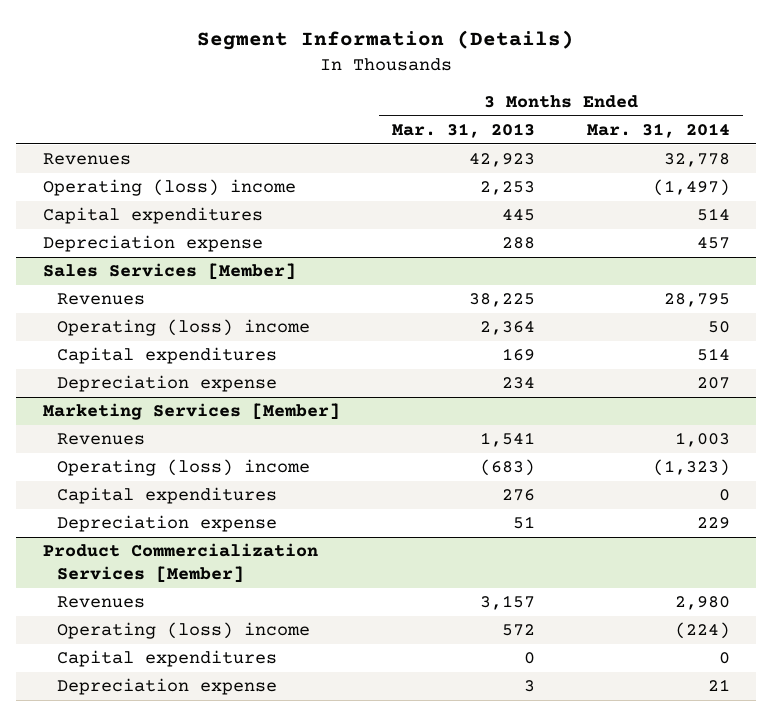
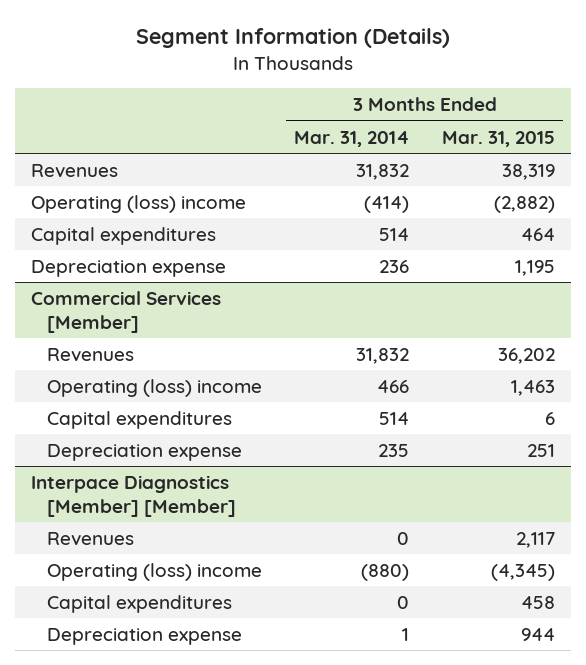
- | 3 Months Ended Mar. 31, 2013 | 3 Months Ended Mar. 31, 2014
+ | 3 Months Ended Mar. 31, 2014 | 3 Months Ended Mar. 31, 2015
- Revenues | 42,923 | 32,778
- Operating (loss) income | 2,253 | (1,497)
+ Revenues | 31,832 | 38,319
+ Operating (loss) income | (414) | (2,882)
- Depreciation expense | 288 | 457
- Sales Services [Member]
- Revenues | 38,225 | 28,795
- Operating (loss) income | 2,364 | 50
+ Depreciation expense | 236 | 1,195
+ Commercial Services [Member]
+ Revenues | 31,832 | 36,202
+ Operating (loss) income | 466 | 1,463
- Depreciation expense | 234 | 207
- Marketing Services [Member]
- Revenues | 1,541 | 1,003
- Operating (loss) income | (683) | (1,323)
- Capital expenditures | 276 | 0
- Depreciation expense | 51 | 229
- Product Commercialization Services [Member]
- Revenues | 3,157 | 2,980
- Operating (loss) income | 572 | (224)
+ Depreciation expense | 235 | 251
+ Interpace Diagnostics [Member] [Member]
+ Revenues | 0 | 2,117
+ Operating (loss) income | (880) | (4,345)
- Depreciation expense | 3 | 21
+ Depreciation expense | 1 | 944

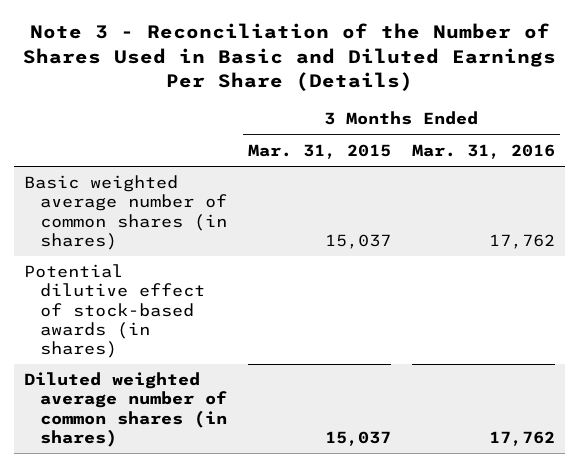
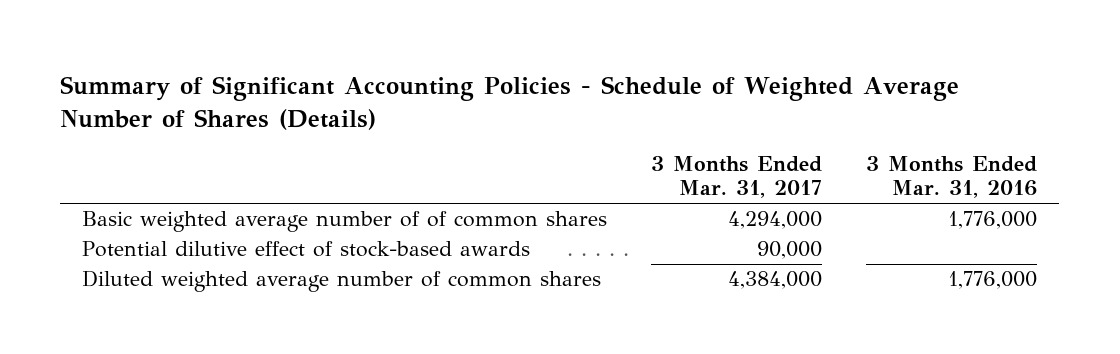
- Note 3 - Reconciliation of the Number of Shares Used in Basic and Diluted Earnings Per Share (Details)
+ Summary of Significant Accounting Policies - Schedule of Weighted Average Number of Shares (Details)
- | 3 Months Ended Mar. 31, 2015 | 3 Months Ended Mar. 31, 2016
+ | 3 Months Ended Mar. 31, 2017 | 3 Months Ended Mar. 31, 2016
- Basic weighted average number of common shares (in shares) | 15,037 | 17,762
- Potential dilutive effect of stock-based awards (in shares)
- Diluted weighted average number of common shares (in shares) | 15,037 | 17,762
+ Basic weighted average number of of common shares | 4,294,000 | 1,776,000
+ Potential dilutive effect of stock-based awards | 90,000 |
+ Diluted weighted average number of common shares | 4,384,000 | 1,776,000

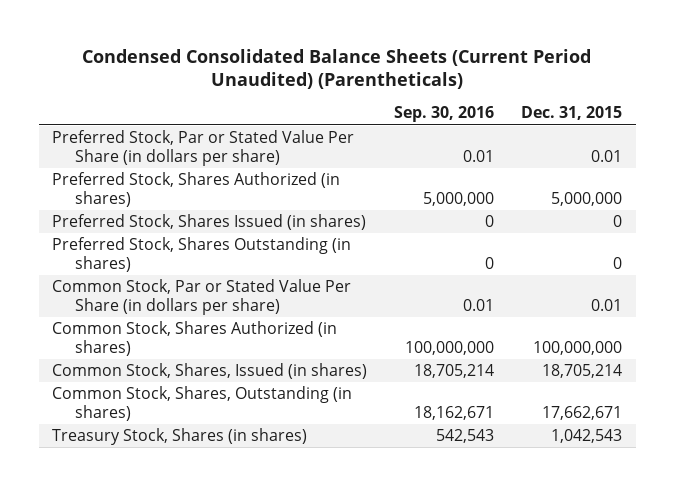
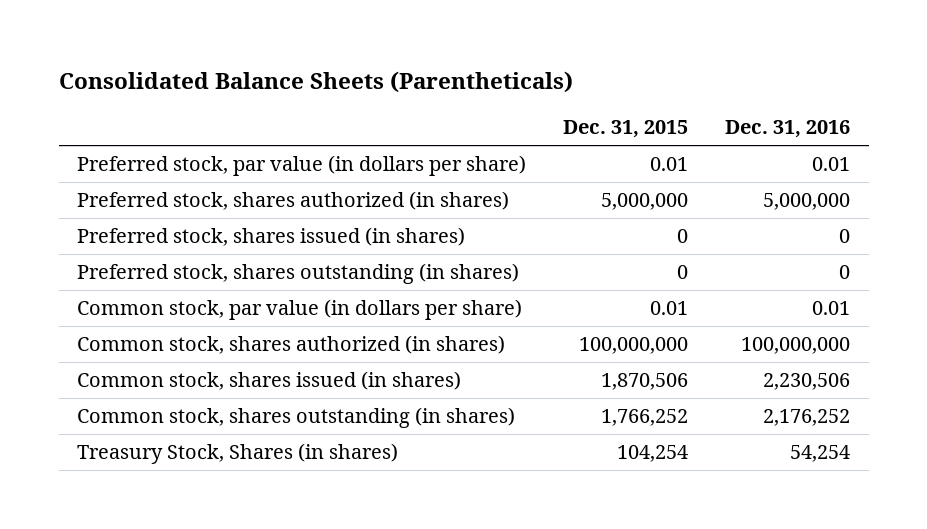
- Condensed Consolidated Balance Sheets (Current Period Unaudited) (Parentheticals)
+ Consolidated Balance Sheets (Parentheticals)
- | Sep. 30, 2016 | Dec. 31, 2015
+ | Dec. 31, 2015 | Dec. 31, 2016
- Preferred Stock, Par or Stated Value Per Share (in dollars per share) | 0.01 | 0.01
- Preferred Stock, Shares Authorized (in shares) | 5,000,000 | 5,000,000
- Preferred Stock, Shares Issued (in shares) | 0 | 0
- Preferred Stock, Shares Outstanding (in shares) | 0 | 0
- Common Stock, Par or Stated Value Per Share (in dollars per share) | 0.01 | 0.01
- Common Stock, Shares Authorized (in shares) | 100,000,000 | 100,000,000
- Common Stock, Shares, Issued (in shares) | 18,705,214 | 18,705,214
- Common Stock, Shares, Outstanding (in shares) | 18,162,671 | 17,662,671
- Treasury Stock, Shares (in shares) | 542,543 | 1,042,543
+ Preferred stock, par value (in dollars per share) | 0.01 | 0.01
+ Preferred stock, shares authorized (in shares) | 5,000,000 | 5,000,000
+ Preferred stock, shares issued (in shares) | 0 | 0
+ Preferred stock, shares outstanding (in shares) | 0 | 0
+ Common stock, par value (in dollars per share) | 0.01 | 0.01
+ Common stock, shares authorized (in shares) | 100,000,000 | 100,000,000
+ Common stock, shares issued (in shares) | 1,870,506 | 2,230,506
+ Common stock, shares outstanding (in shares) | 1,766,252 | 2,176,252
+ Treasury Stock, Shares (in shares) | 104,254 | 54,254

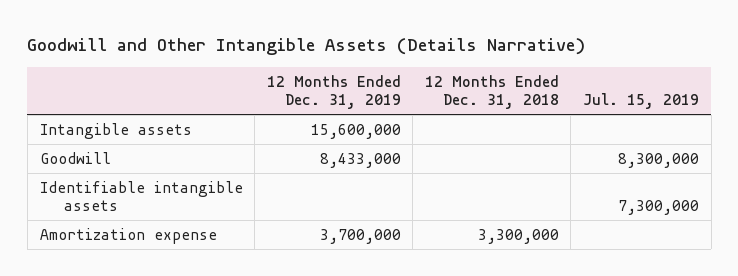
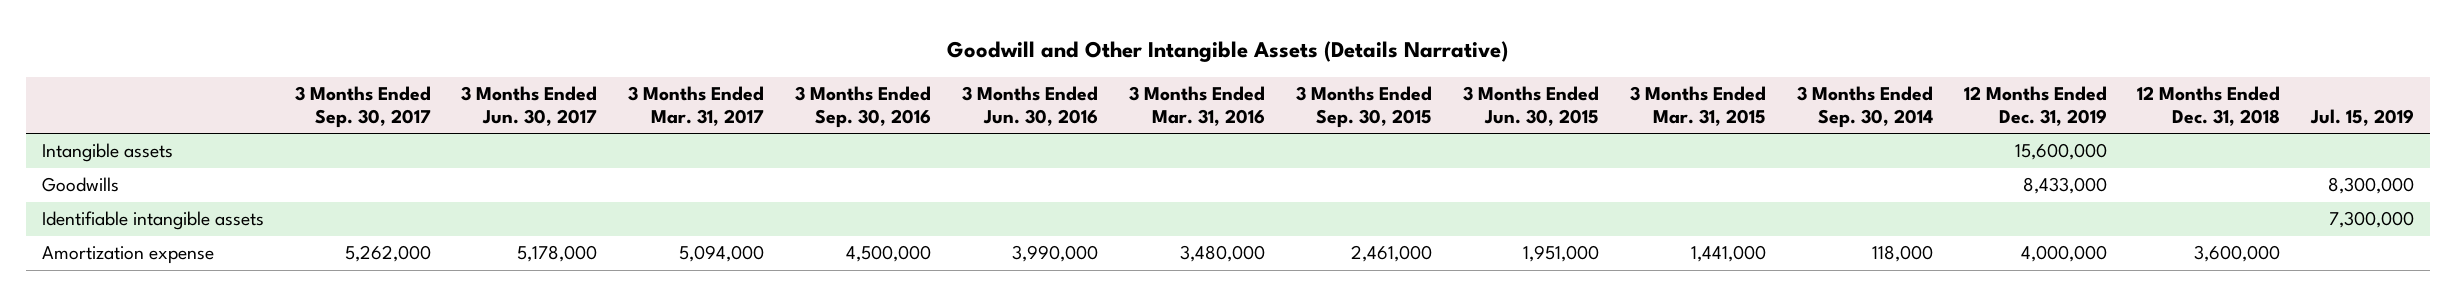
- | 12 Months Ended Dec. 31, 2019 | 12 Months Ended Dec. 31, 2018 | Jul. 15, 2019
+ | 3 Months Ended Sep. 30, 2017 | 3 Months Ended Jun. 30, 2017 | 3 Months Ended Mar. 31, 2017 | 3 Months Ended Sep. 30, 2016 | 3 Months Ended Jun. 30, 2016 | 3 Months Ended Mar. 31, 2016 | 3 Months Ended Sep. 30, 2015 | 3 Months Ended Jun. 30, 2015 | 3 Months Ended Mar. 31, 2015 | 3 Months Ended Sep. 30, 2014 | 12 Months Ended Dec. 31, 2019 | 12 Months Ended Dec. 31, 2018 | Jul. 15, 2019
- Goodwill | 8,433,000 | | 8,300,000
+ Goodwills | | | | | | | | | | | 8,433,000 | | 8,300,000
- Amortization expense | 3,700,000 | 3,300,000 |
+ Amortization expense | 5,262,000 | 5,178,000 | 5,094,000 | 4,500,000 | 3,990,000 | 3,480,000 | 2,461,000 | 1,951,000 | 1,441,000 | 118,000 | 4,000,000 | 3,600,000 |

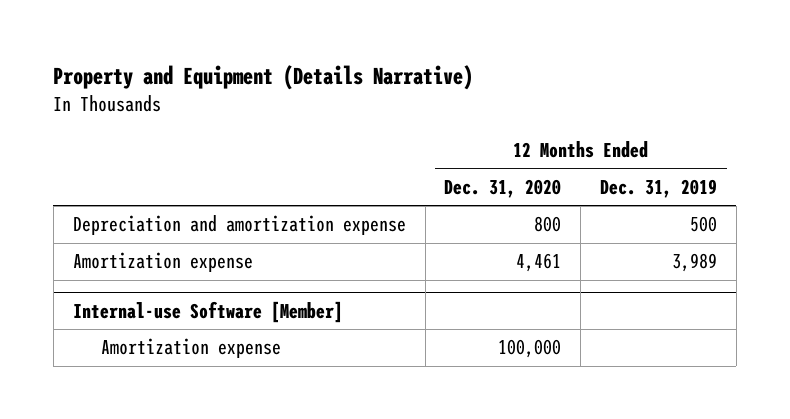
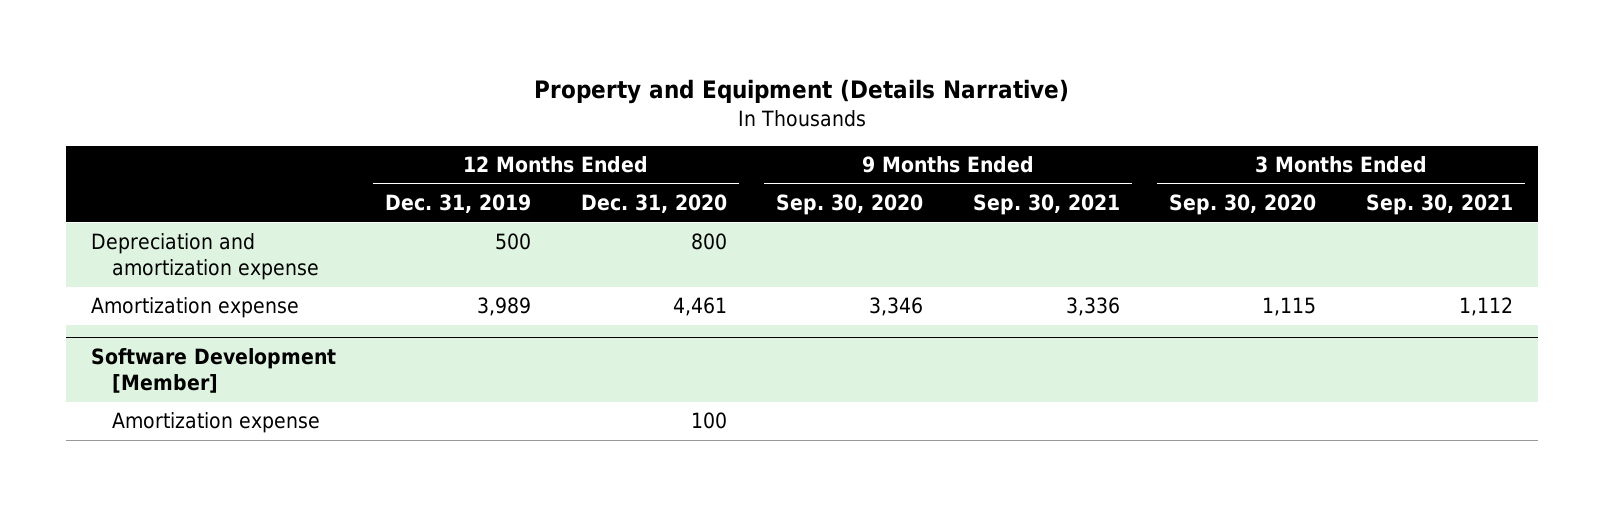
- | 12 Months Ended Dec. 31, 2020 | 12 Months Ended Dec. 31, 2019
+ | 12 Months Ended Dec. 31, 2019 | 12 Months Ended Dec. 31, 2020 | 9 Months Ended Sep. 30, 2020 | 9 Months Ended Sep. 30, 2021 | 3 Months Ended Sep. 30, 2020 | 3 Months Ended Sep. 30, 2021
- Internal-use Software [Member]
- Amortization expense | 100,000 |
+ Software Development [Member]
+ Amortization expense | | 100 | | | |

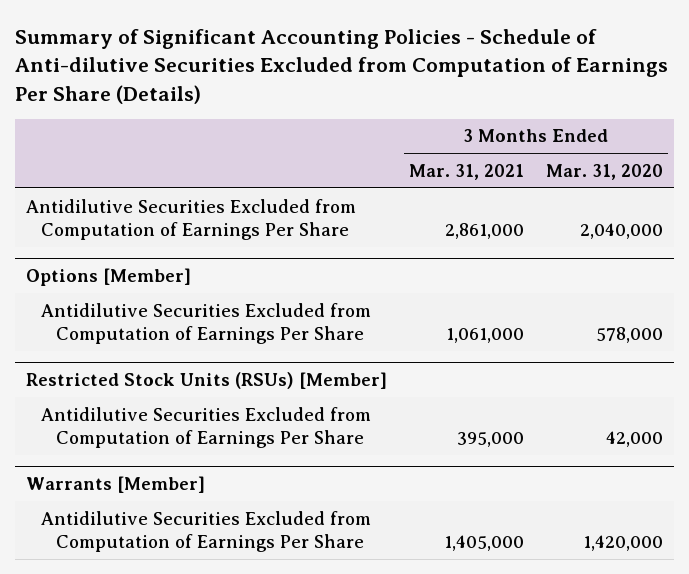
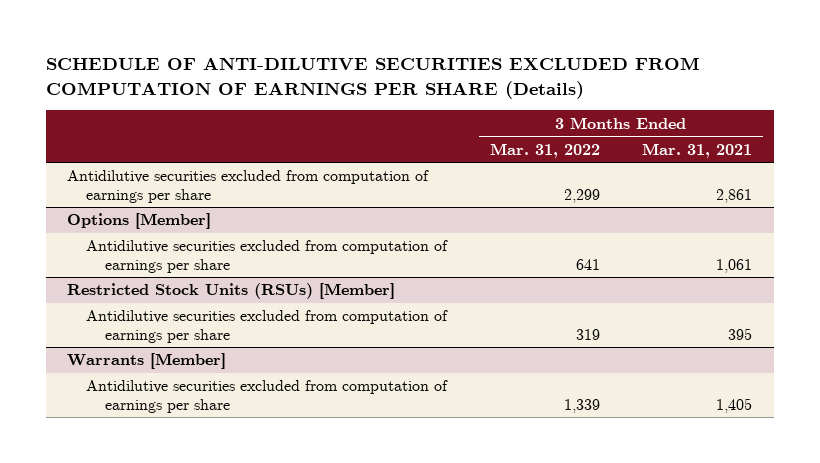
- Summary of Significant Accounting Policies - Schedule of Anti-dilutive Securities Excluded from Computation of Earnings Per Share (Details)
+ SCHEDULE OF ANTI-DILUTIVE SECURITIES EXCLUDED FROM COMPUTATION OF EARNINGS PER SHARE (Details)
- | 3 Months Ended Mar. 31, 2021 | 3 Months Ended Mar. 31, 2020
+ | 3 Months Ended Mar. 31, 2022 | 3 Months Ended Mar. 31, 2021
- Antidilutive Securities Excluded from Computation of Earnings Per Share | 2,861,000 | 2,040,000
+ Antidilutive securities excluded from computation of earnings per share | 2,299 | 2,861
@ Options [Member]
- Antidilutive Securities Excluded from Computation of Earnings Per Share | 1,061,000 | 578,000
+ Antidilutive securities excluded from computation of earnings per share | 641 | 1,061
@ Restricted Stock Units (RSUs) [Member]
- Antidilutive Securities Excluded from Computation of Earnings Per Share | 395,000 | 42,000
+ Antidilutive securities excluded from computation of earnings per share | 319 | 395
@ Warrants [Member]
- Antidilutive Securities Excluded from Computation of Earnings Per Share | 1,405,000 | 1,420,000
+ Antidilutive securities excluded from computation of earnings per share | 1,339 | 1,405

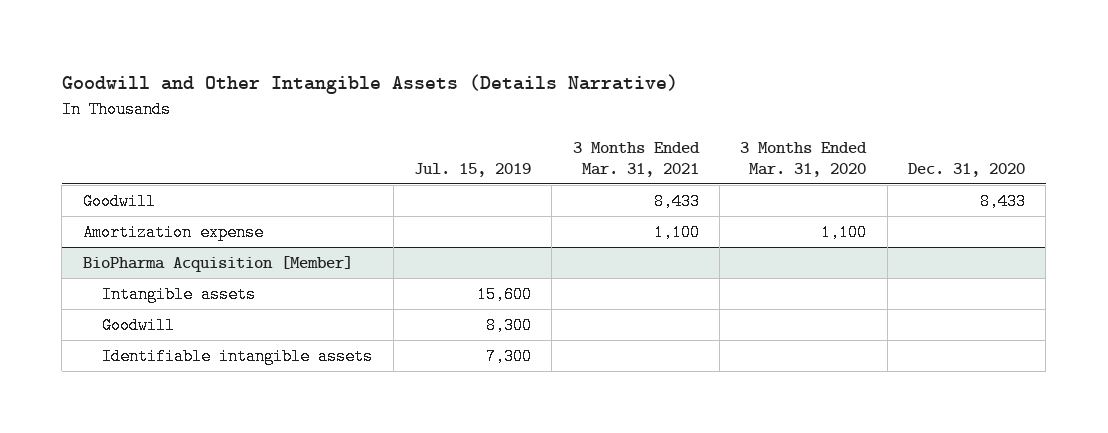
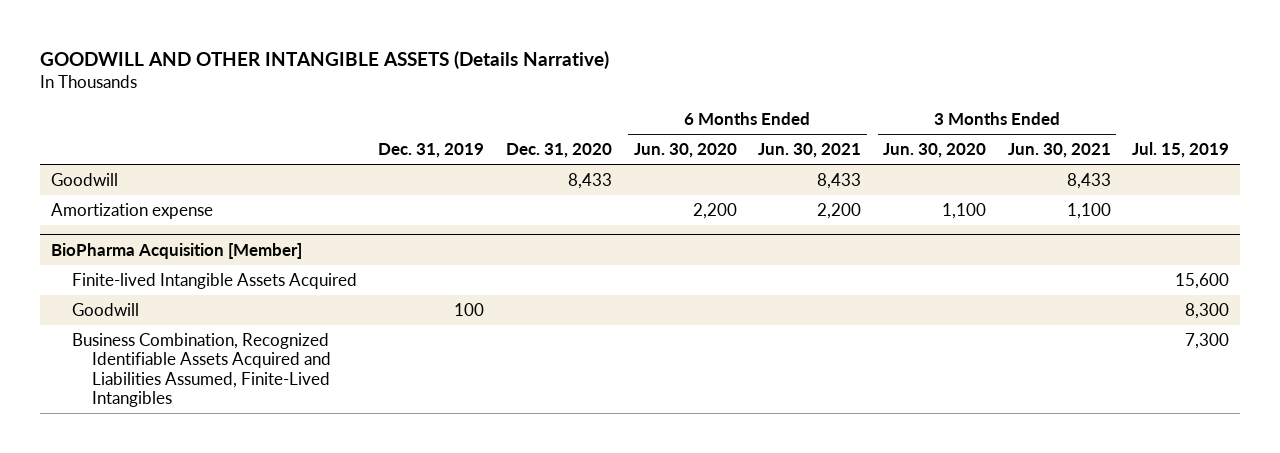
- Goodwill and Other Intangible Assets (Details Narrative)
+ GOODWILL AND OTHER INTANGIBLE ASSETS (Details Narrative)
- | Jul. 15, 2019 | 3 Months Ended Mar. 31, 2021 | 3 Months Ended Mar. 31, 2020 | Dec. 31, 2020
+ | Dec. 31, 2019 | Dec. 31, 2020 | 6 Months Ended Jun. 30, 2020 | 6 Months Ended Jun. 30, 2021 | 3 Months Ended Jun. 30, 2020 | 3 Months Ended Jun. 30, 2021 | Jul. 15, 2019
@ BioPharma Acquisition [Member]
- Intangible assets | 15,600 | | |
+ Finite-lived Intangible Assets Acquired | | | | | | | 15,600
- Identifiable intangible assets | 7,300 | | |
+ Business Combination, Recognized Identifiable Assets Acquired and Liabilities Assumed, Finite-Lived Intangibles | | | | | | | 7,300

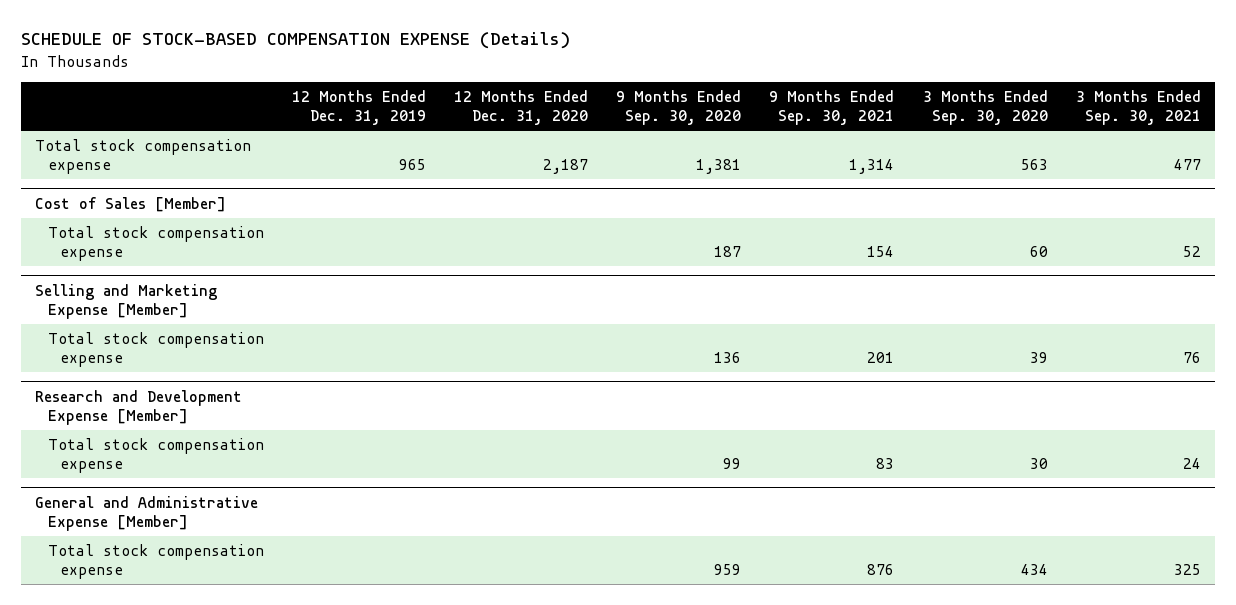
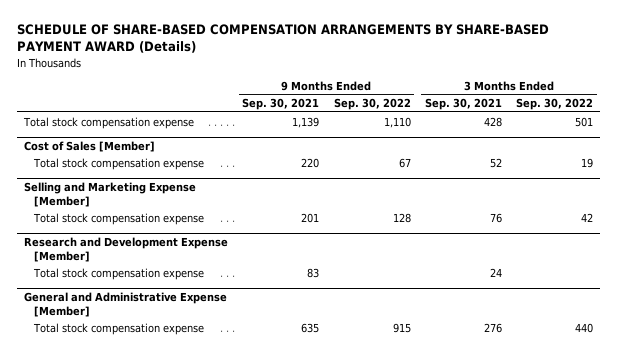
- SCHEDULE OF STOCK-BASED COMPENSATION EXPENSE (Details)
+ SCHEDULE OF SHARE-BASED COMPENSATION ARRANGEMENTS BY SHARE-BASED PAYMENT AWARD (Details)
- | 12 Months Ended Dec. 31, 2019 | 12 Months Ended Dec. 31, 2020 | 9 Months Ended Sep. 30, 2020 | 9 Months Ended Sep. 30, 2021 | 3 Months Ended Sep. 30, 2020 | 3 Months Ended Sep. 30, 2021
+ | 9 Months Ended Sep. 30, 2021 | 9 Months Ended Sep. 30, 2022 | 3 Months Ended Sep. 30, 2021 | 3 Months Ended Sep. 30, 2022
- Total stock compensation expense | 965 | 2,187 | 1,381 | 1,314 | 563 | 477
+ Total stock compensation expense | 1,139 | 1,110 | 428 | 501
@ Cost of Sales [Member]
- Total stock compensation expense | | | 187 | 154 | 60 | 52
+ Total stock compensation expense | 220 | 67 | 52 | 19
@ General and Administrative Expense [Member]
- Total stock compensation expense | | | 959 | 876 | 434 | 325
+ Total stock compensation expense | 635 | 915 | 276 | 440

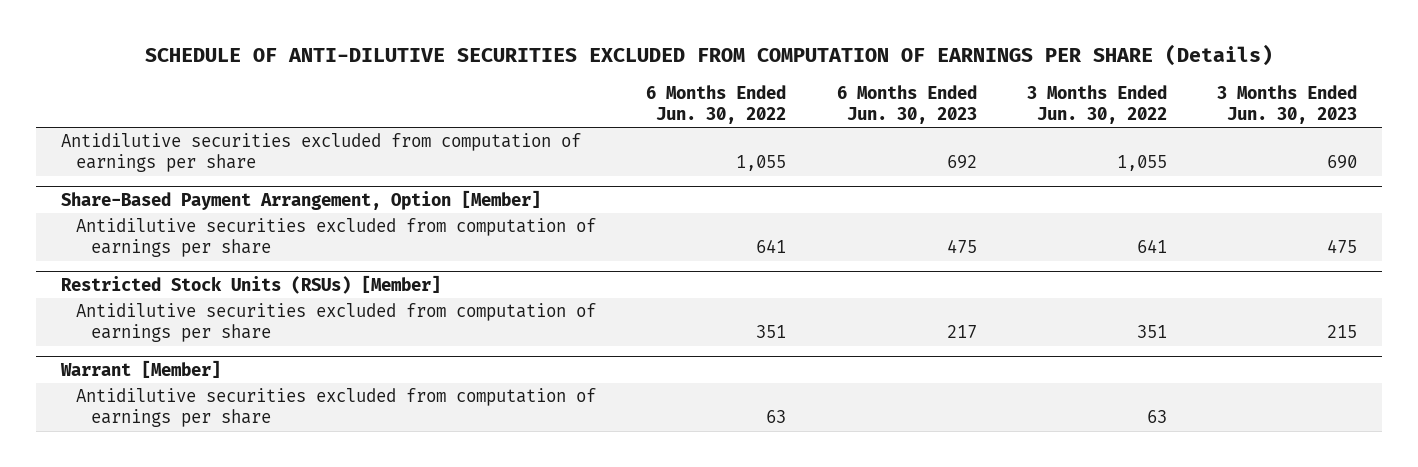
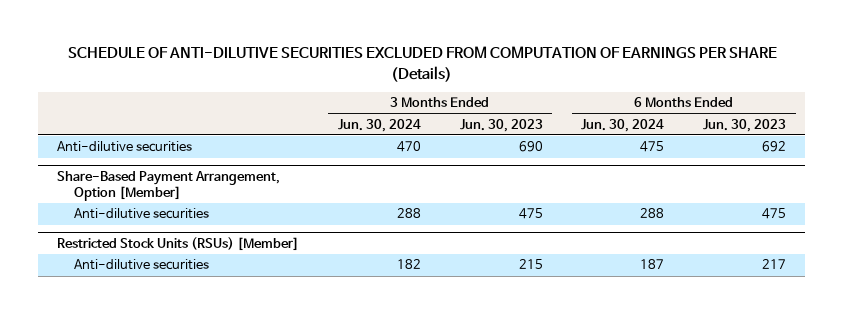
- | 6 Months Ended Jun. 30, 2022 | 6 Months Ended Jun. 30, 2023 | 3 Months Ended Jun. 30, 2022 | 3 Months Ended Jun. 30, 2023
+ | 3 Months Ended Jun. 30, 2024 | 3 Months Ended Jun. 30, 2023 | 6 Months Ended Jun. 30, 2024 | 6 Months Ended Jun. 30, 2023
- Antidilutive securities excluded from computation of earnings per share | 1,055 | 692 | 1,055 | 690
+ Anti-dilutive securities | 470 | 690 | 475 | 692
@ Share-Based Payment Arrangement, Option [Member]
- Antidilutive securities excluded from computation of earnings per share | 641 | 475 | 641 | 475
+ Anti-dilutive securities | 288 | 475 | 288 | 475
@ Restricted Stock Units (RSUs) [Member]
- Antidilutive securities excluded from computation of earnings per share | 351 | 217 | 351 | 215
- Warrant [Member]
- Antidilutive securities excluded from computation of earnings per share | 63 | | 63 |
@ Restricted Stock Units (RSUs) [Member]
+ Anti-dilutive securities | 182 | 215 | 187 | 217

